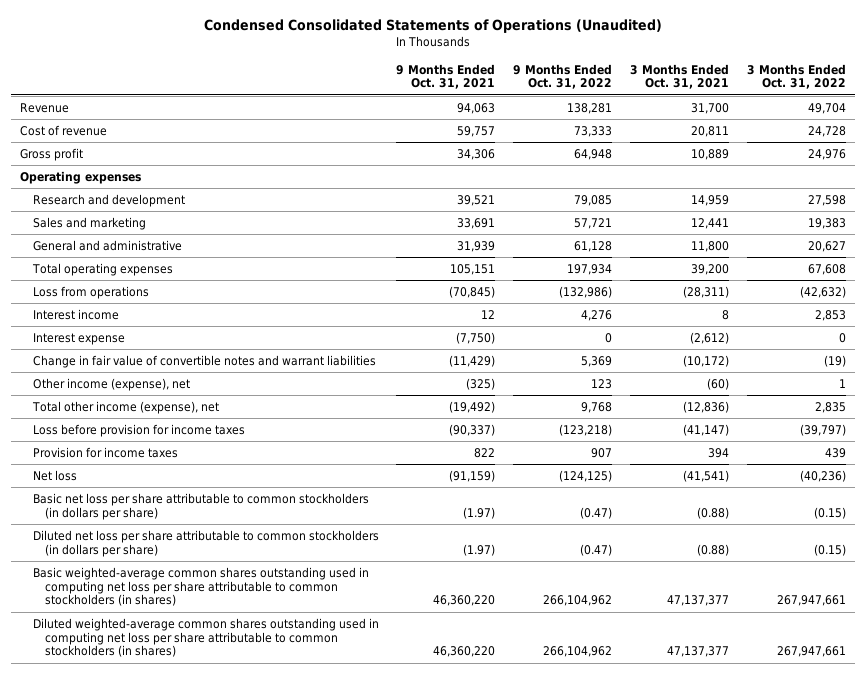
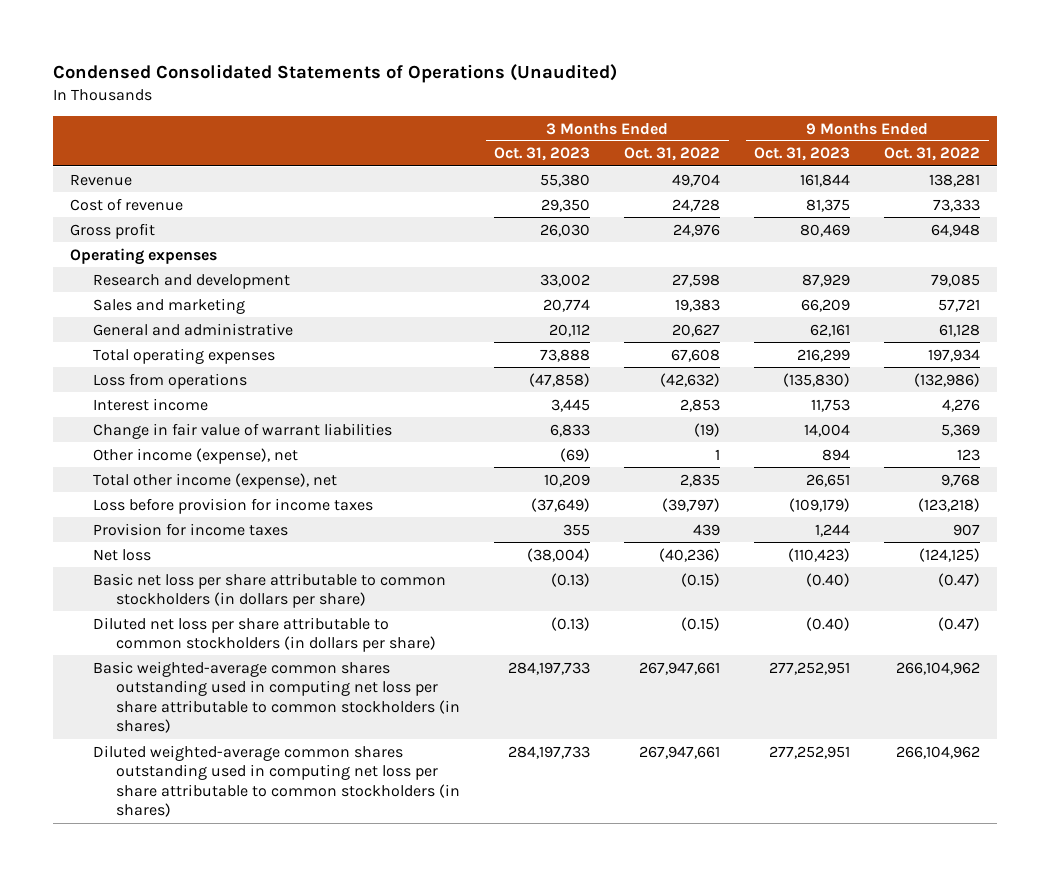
- | 9 Months Ended Oct. 31, 2021 | 9 Months Ended Oct. 31, 2022 | 3 Months Ended Oct. 31, 2021 | 3 Months Ended Oct. 31, 2022
+ | 3 Months Ended Oct. 31, 2023 | 3 Months Ended Oct. 31, 2022 | 9 Months Ended Oct. 31, 2023 | 9 Months Ended Oct. 31, 2022
- Interest expense | (7,750) | 0 | (2,612) | 0
- Change in fair value of convertible notes and warrant liabilities | (11,429) | 5,369 | (10,172) | (19)
+ Change in fair value of warrant liabilities | 6,833 | (19) | 14,004 | 5,369

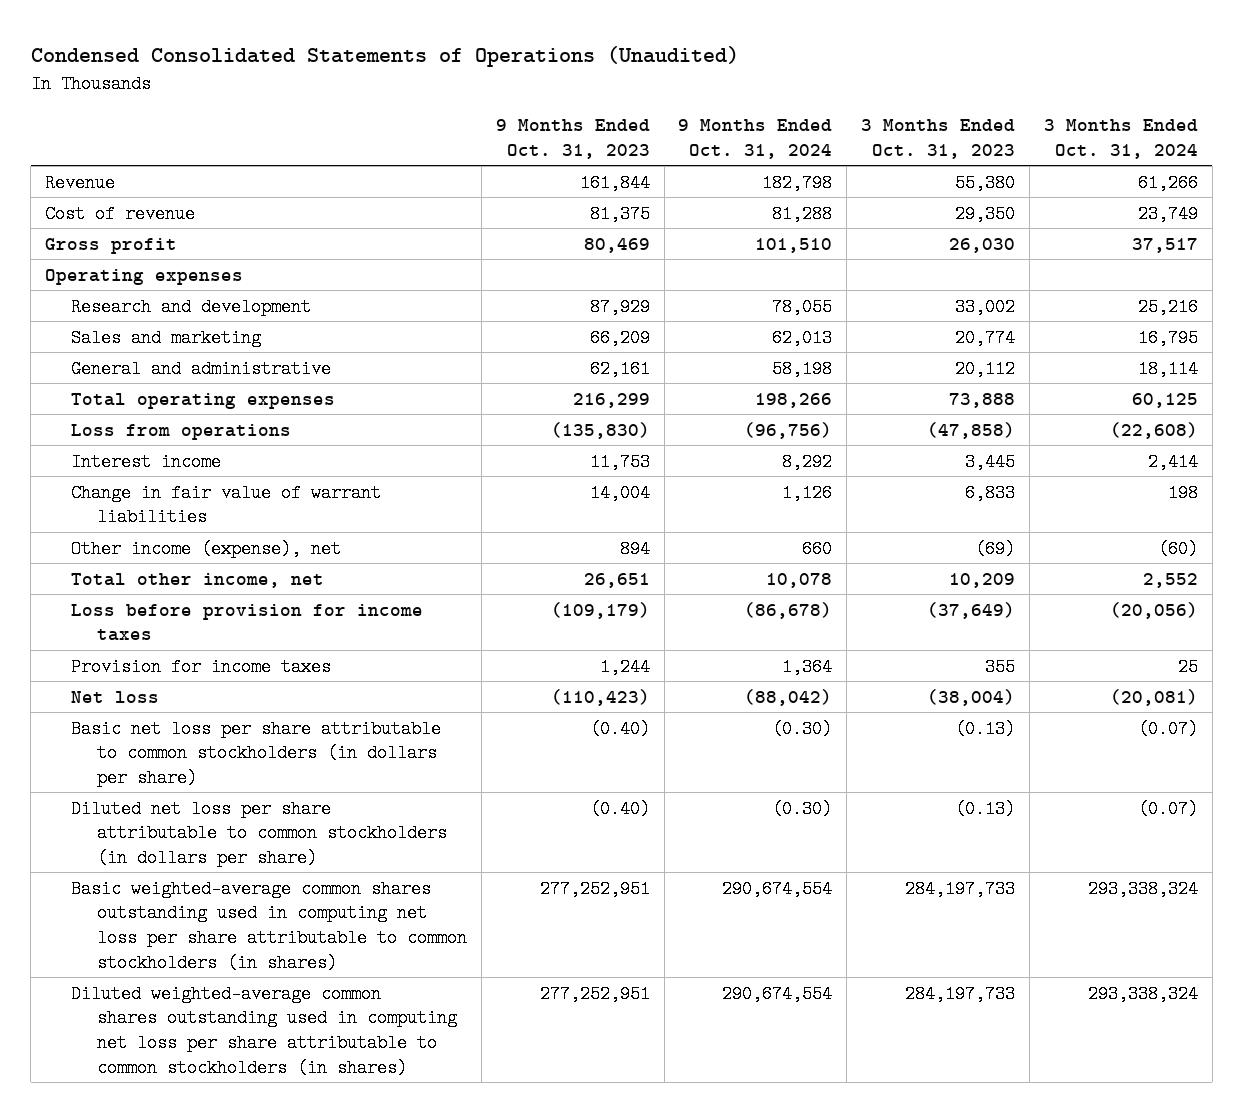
- | 3 Months Ended Oct. 31, 2023 | 3 Months Ended Oct. 31, 2022 | 9 Months Ended Oct. 31, 2023 | 9 Months Ended Oct. 31, 2022
+ | 9 Months Ended Oct. 31, 2023 | 9 Months Ended Oct. 31, 2024 | 3 Months Ended Oct. 31, 2023 | 3 Months Ended Oct. 31, 2024
- Total other income (expense), net | 10,209 | 2,835 | 26,651 | 9,768
+ Total other income, net | 26,651 | 10,078 | 10,209 | 2,552

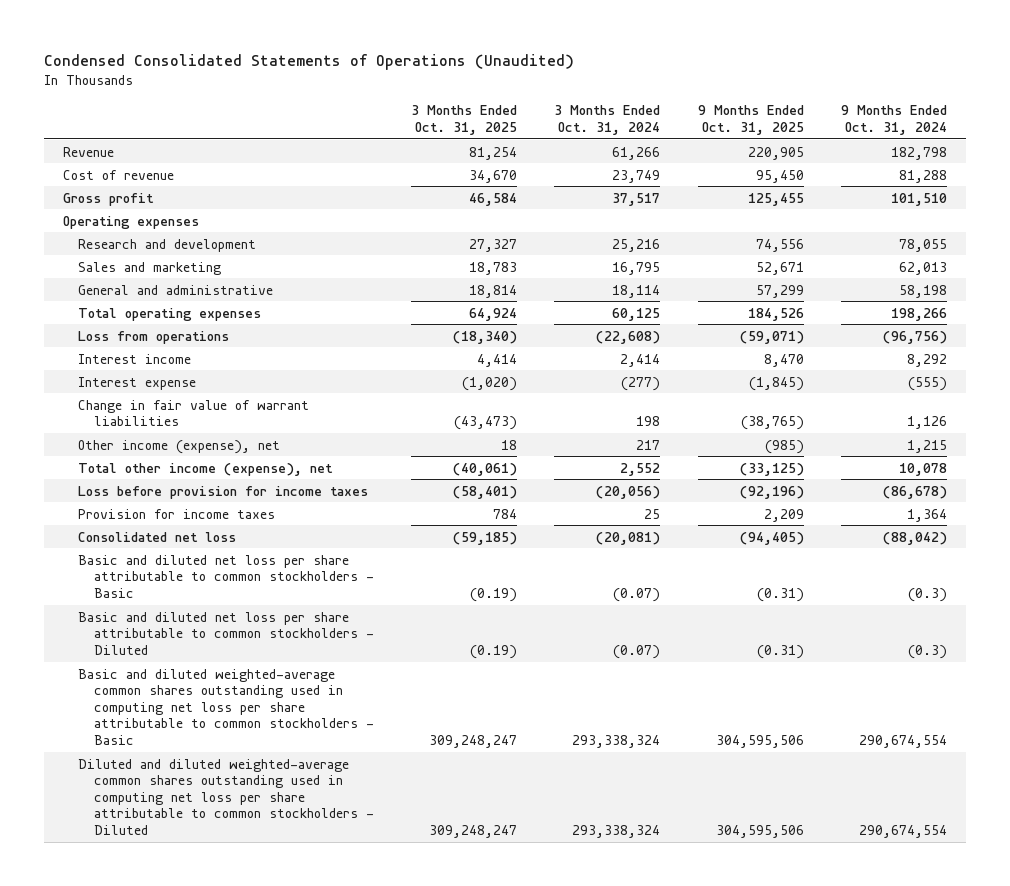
- | 9 Months Ended Oct. 31, 2023 | 9 Months Ended Oct. 31, 2024 | 3 Months Ended Oct. 31, 2023 | 3 Months Ended Oct. 31, 2024
+ | 3 Months Ended Oct. 31, 2025 | 3 Months Ended Oct. 31, 2024 | 9 Months Ended Oct. 31, 2025 | 9 Months Ended Oct. 31, 2024
+ Interest expense | (1,020) | (277) | (1,845) | (555)
- Other income (expense), net | 894 | 660 | (69) | (60)
- Total other income, net | 26,651 | 10,078 | 10,209 | 2,552
+ Other income (expense), net | 18 | 217 | (985) | 1,215
+ Total other income (expense), net | (40,061) | 2,552 | (33,125) | 10,078
- Net loss | (110,423) | (88,042) | (38,004) | (20,081)
- Basic net loss per share attributable to common stockholders (in dollars per share) | (0.40) | (0.30) | (0.13) | (0.07)
- Diluted net loss per share attributable to common stockholders (in dollars per share) | (0.40) | (0.30) | (0.13) | (0.07)
- Basic weighted-average common shares outstanding used in computing net loss per share attributable to common stockholders (in shares) | 277,252,951 | 290,674,554 | 284,197,733 | 293,338,324
- Diluted weighted-average common shares outstanding used in computing net loss per share attributable to common stockholders (in shares) | 277,252,951 | 290,674,554 | 284,197,733 | 293,338,324
+ Consolidated net loss | (59,185) | (20,081) | (94,405) | (88,042)
+ Basic and diluted net loss per share attributable to common stockholders - Basic | (0.19) | (0.07) | (0.31) | (0.3)
+ Basic and diluted net loss per share attributable to common stockholders - Diluted | (0.19) | (0.07) | (0.31) | (0.3)
+ Basic and diluted weighted-average common shares outstanding used in computing net loss per share attributable to common stockholders - Basic | 309,248,247 | 293,338,324 | 304,595,506 | 290,674,554
+ Diluted and diluted weighted-average common shares outstanding used in computing net loss per share attributable to common stockholders - Diluted | 309,248,247 | 293,338,324 | 304,595,506 | 290,674,554

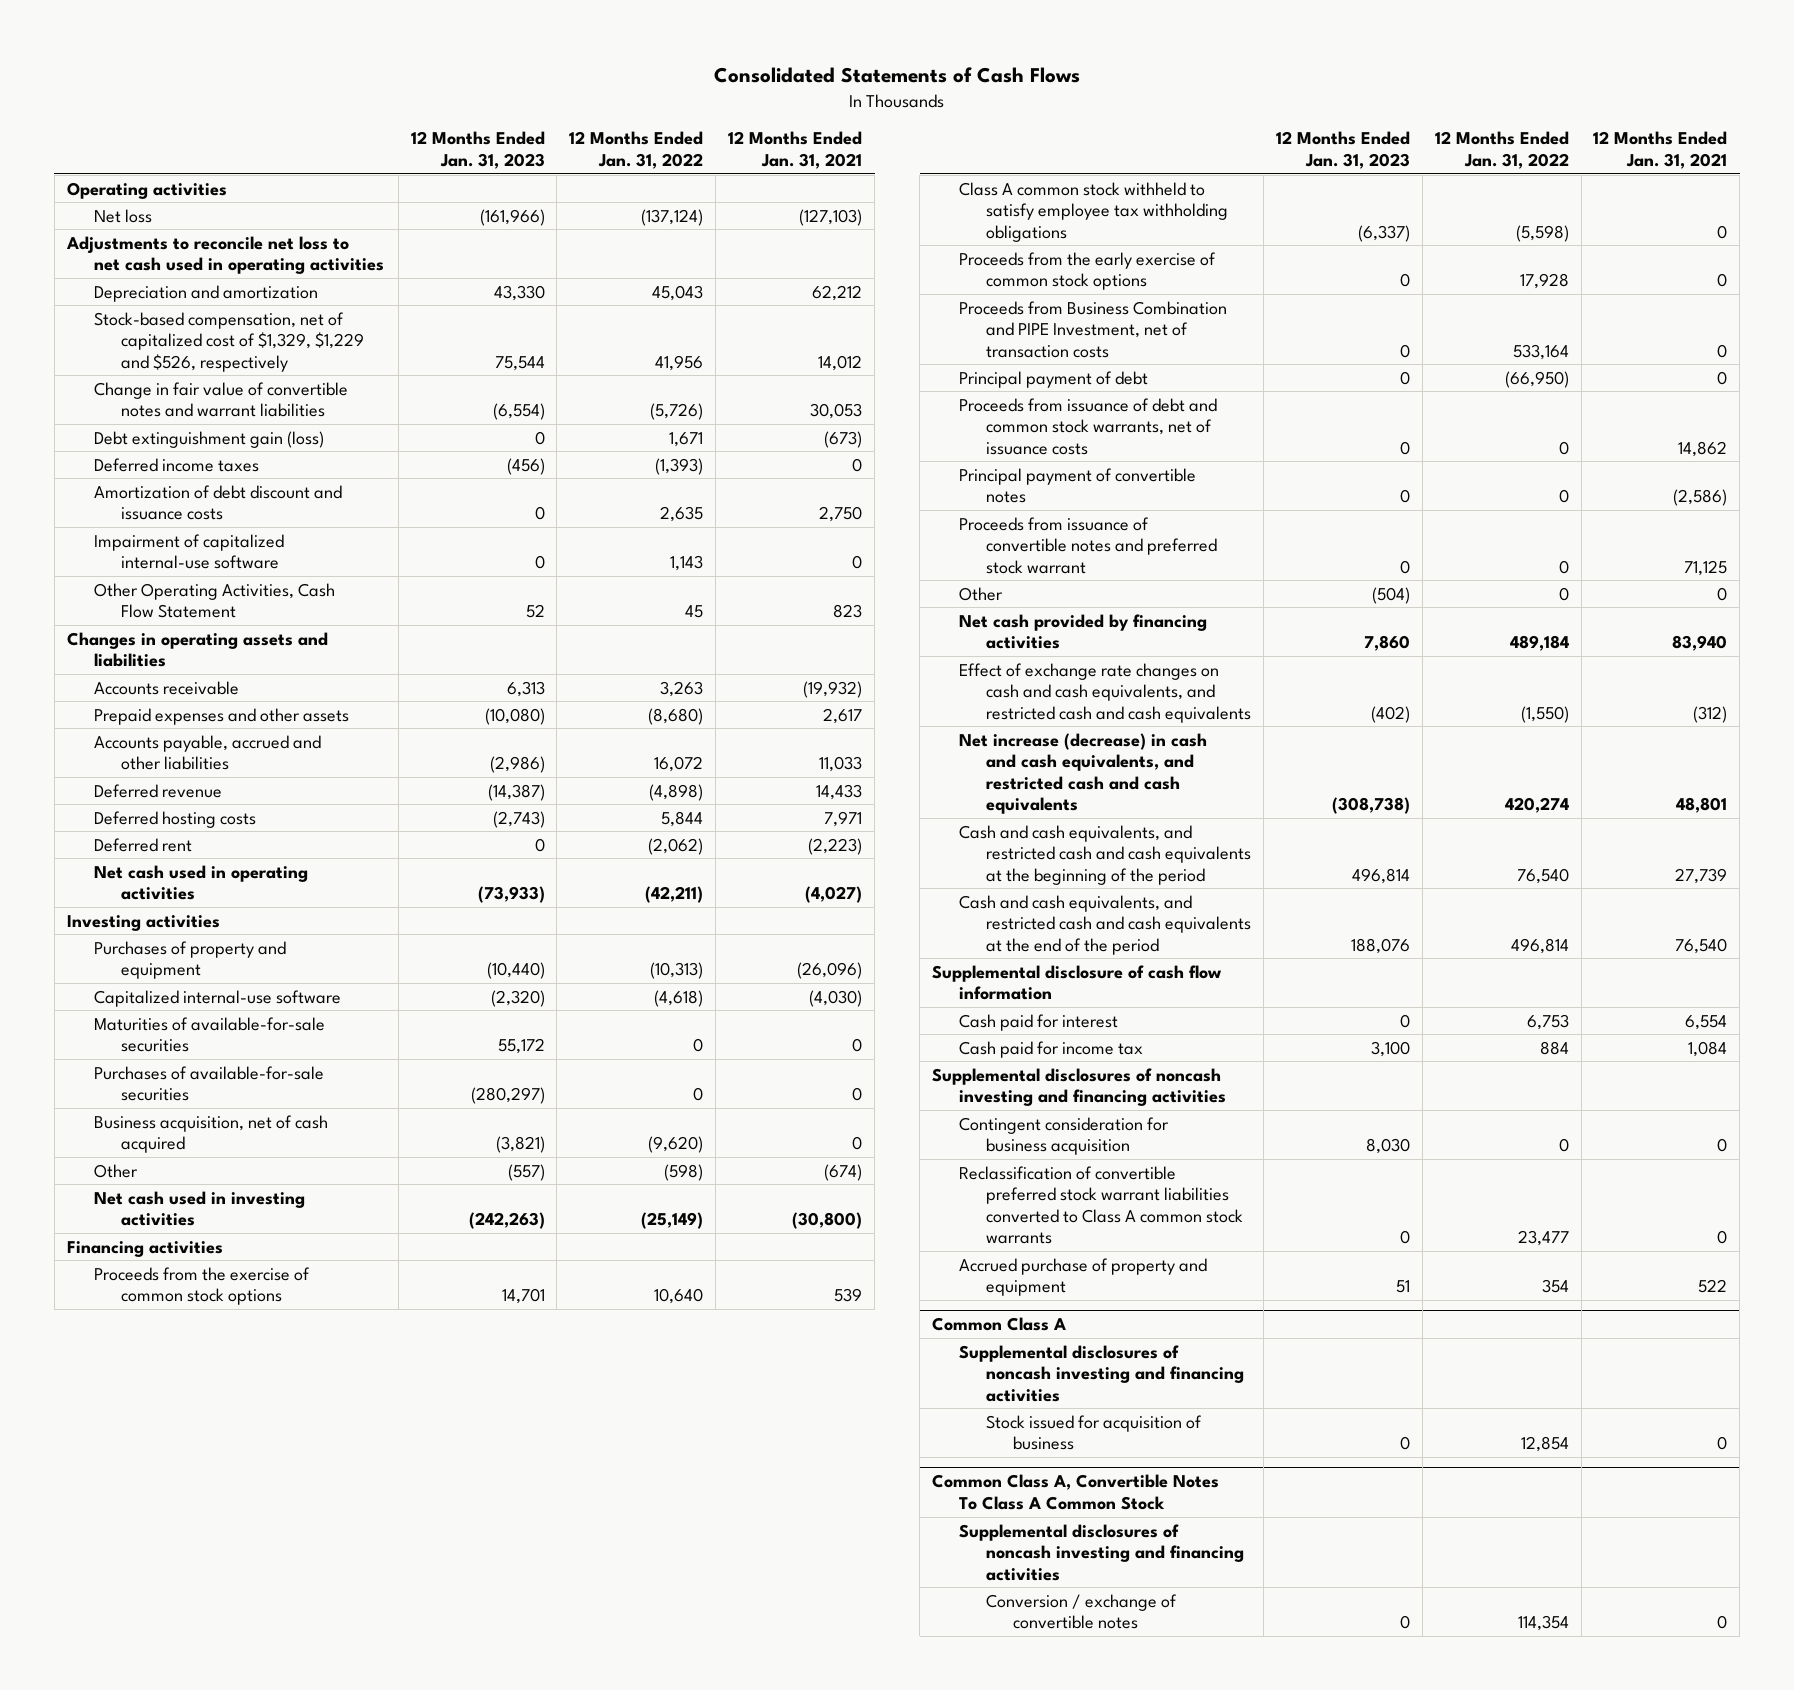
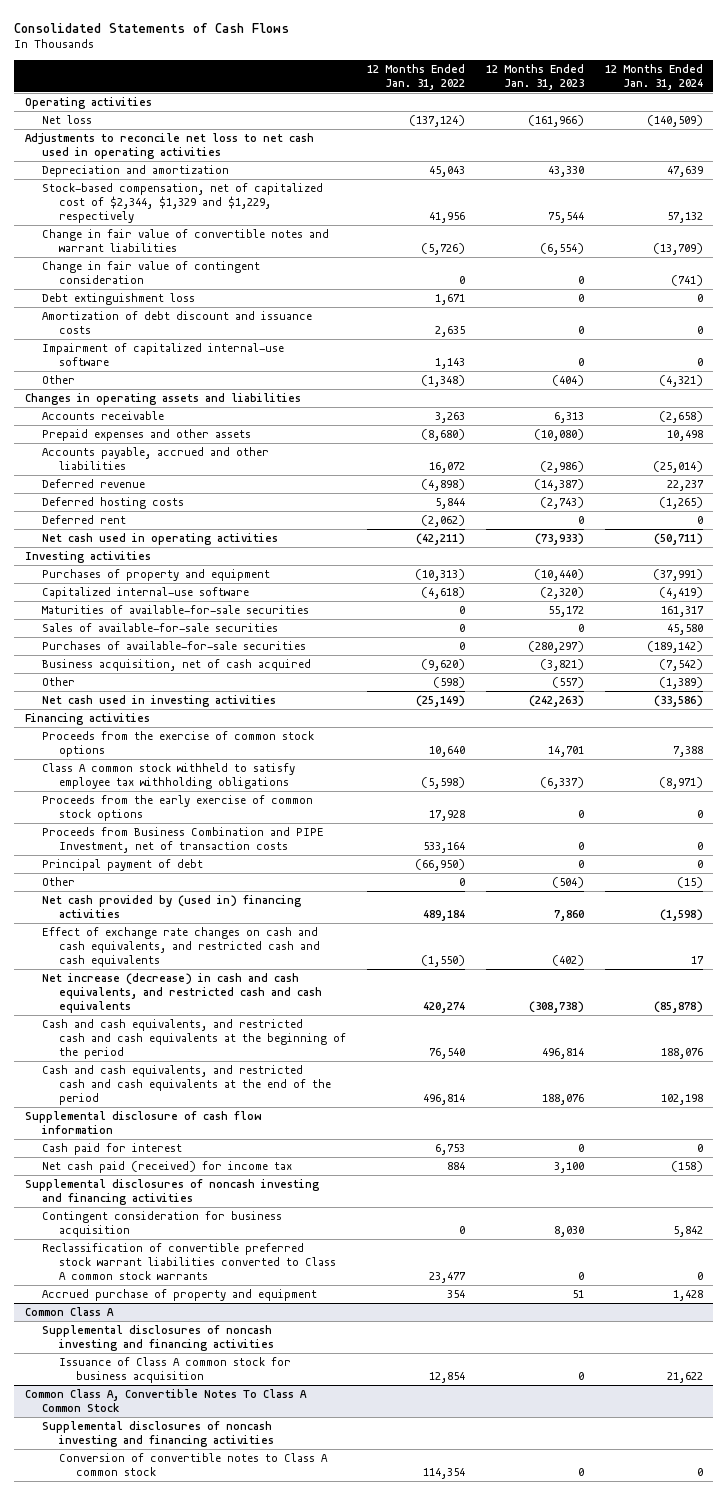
- | 12 Months Ended Jan. 31, 2023 | 12 Months Ended Jan. 31, 2022 | 12 Months Ended Jan. 31, 2021
+ | 12 Months Ended Jan. 31, 2022 | 12 Months Ended Jan. 31, 2023 | 12 Months Ended Jan. 31, 2024
- Stock-based compensation, net of capitalized cost of $1,329, $1,229 and $526, respectively | 75,544 | 41,956 | 14,012
+ Stock-based compensation, net of capitalized cost of $2,344, $1,329 and $1,229, respectively | 41,956 | 75,544 | 57,132
- Debt extinguishment gain (loss) | 0 | 1,671 | (673)
- Deferred income taxes | (456) | (1,393) | 0
+ Change in fair value of contingent consideration | 0 | 0 | (741)
+ Debt extinguishment loss | 1,671 | 0 | 0
- Other Operating Activities, Cash Flow Statement | 52 | 45 | 823
+ Other | (1,348) | (404) | (4,321)
+ Sales of available-for-sale securities | 0 | 0 | 45,580
- Proceeds from issuance of debt and common stock warrants, net of issuance costs | 0 | 0 | 14,862
- Principal payment of convertible notes | 0 | 0 | (2,586)
- Proceeds from issuance of convertible notes and preferred stock warrant | 0 | 0 | 71,125
- Net cash provided by financing activities | 7,860 | 489,184 | 83,940
+ Net cash provided by (used in) financing activities | 489,184 | 7,860 | (1,598)
- Cash paid for income tax | 3,100 | 884 | 1,084
+ Net cash paid (received) for income tax | 884 | 3,100 | (158)
@ Common Class A
- Stock issued for acquisition of business | 0 | 12,854 | 0
+ Issuance of Class A common stock for business acquisition | 12,854 | 0 | 21,622
@ Common Class A, Convertible Notes To Class A Common Stock
- Conversion / exchange of convertible notes | 0 | 114,354 | 0
+ Conversion of convertible notes to Class A common stock | 114,354 | 0 | 0

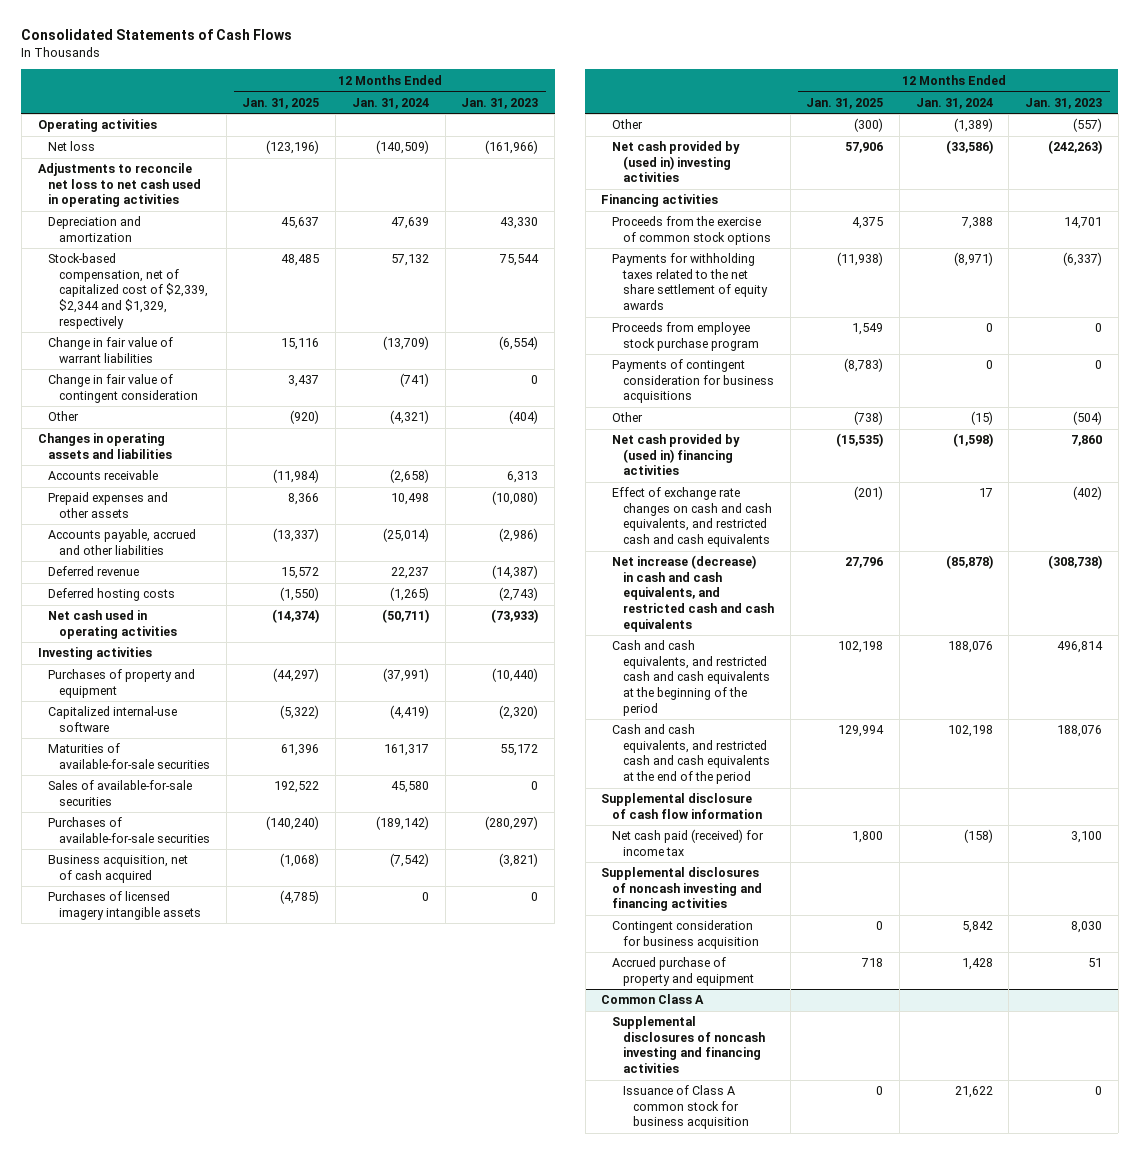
- | 12 Months Ended Jan. 31, 2022 | 12 Months Ended Jan. 31, 2023 | 12 Months Ended Jan. 31, 2024
+ | 12 Months Ended Jan. 31, 2025 | 12 Months Ended Jan. 31, 2024 | 12 Months Ended Jan. 31, 2023
- Stock-based compensation, net of capitalized cost of $2,344, $1,329 and $1,229, respectively | 41,956 | 75,544 | 57,132
- Change in fair value of convertible notes and warrant liabilities | (5,726) | (6,554) | (13,709)
+ Stock-based compensation, net of capitalized cost of $2,339, $2,344 and $1,329, respectively | 48,485 | 57,132 | 75,544
+ Change in fair value of warrant liabilities | 15,116 | (13,709) | (6,554)
- Debt extinguishment loss | 1,671 | 0 | 0
- Amortization of debt discount and issuance costs | 2,635 | 0 | 0
- Impairment of capitalized internal-use software | 1,143 | 0 | 0
- Deferred rent | (2,062) | 0 | 0
+ Purchases of licensed imagery intangible assets | (4,785) | 0 | 0
- Net cash used in investing activities | (25,149) | (242,263) | (33,586)
+ Net cash provided by (used in) investing activities | 57,906 | (33,586) | (242,263)
- Class A common stock withheld to satisfy employee tax withholding obligations | (5,598) | (6,337) | (8,971)
- Proceeds from the early exercise of common stock options | 17,928 | 0 | 0
- Proceeds from Business Combination and PIPE Investment, net of transaction costs | 533,164 | 0 | 0
- Principal payment of debt | (66,950) | 0 | 0
+ Payments for withholding taxes related to the net share settlement of equity awards | (11,938) | (8,971) | (6,337)
+ Proceeds from employee stock purchase program | 1,549 | 0 | 0
+ Payments of contingent consideration for business acquisitions | (8,783) | 0 | 0
- Cash paid for interest | 6,753 | 0 | 0
- Reclassification of convertible preferred stock warrant liabilities converted to Class A common stock warrants | 23,477 | 0 | 0
- Common Class A, Convertible Notes To Class A Common Stock
- Supplemental disclosures of noncash investing and financing activities
- Conversion of convertible notes to Class A common stock | 114,354 | 0 | 0

